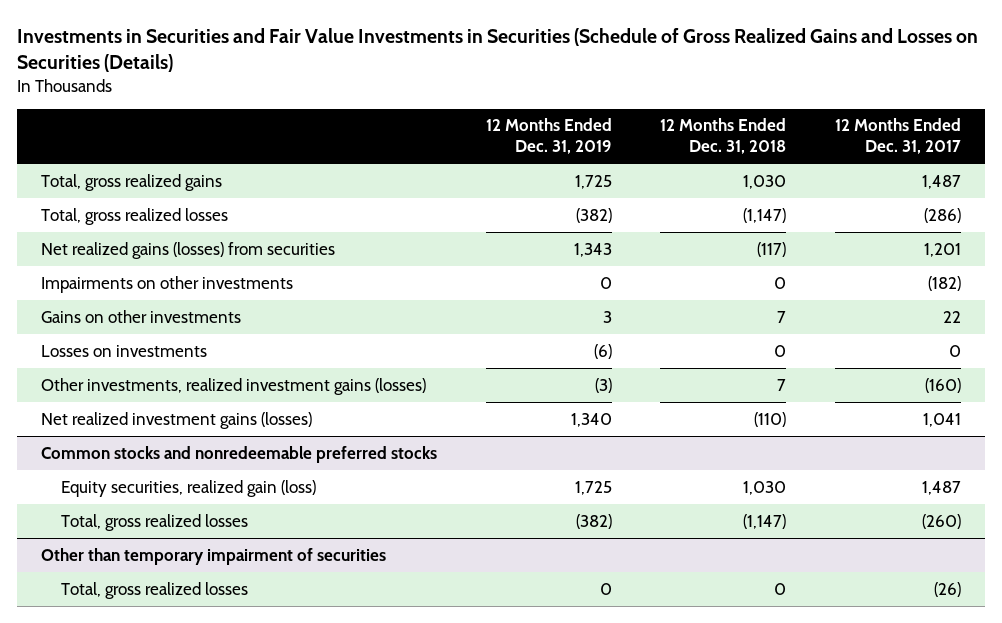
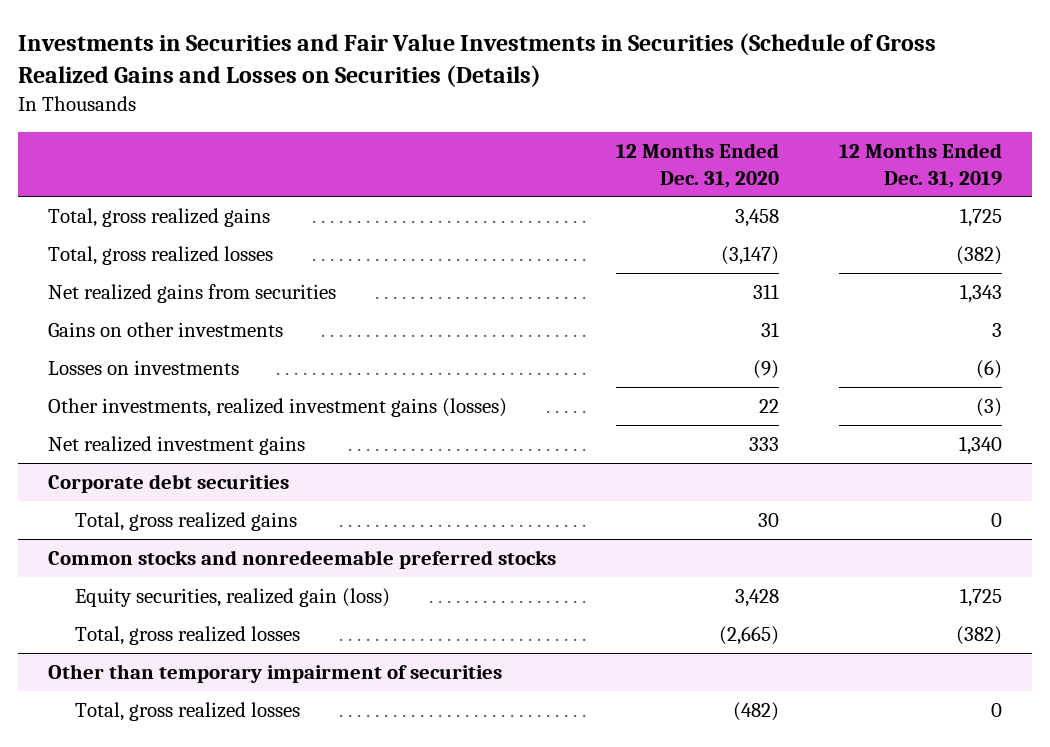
- | 12 Months Ended Dec. 31, 2019 | 12 Months Ended Dec. 31, 2018 | 12 Months Ended Dec. 31, 2017
+ | 12 Months Ended Dec. 31, 2020 | 12 Months Ended Dec. 31, 2019
- Net realized gains (losses) from securities | 1,343 | (117) | 1,201
- Impairments on other investments | 0 | 0 | (182)
+ Net realized gains from securities | 311 | 1,343
- Net realized investment gains (losses) | 1,340 | (110) | 1,041
+ Net realized investment gains | 333 | 1,340
+ Corporate debt securities
+ Total, gross realized gains | 30 | 0

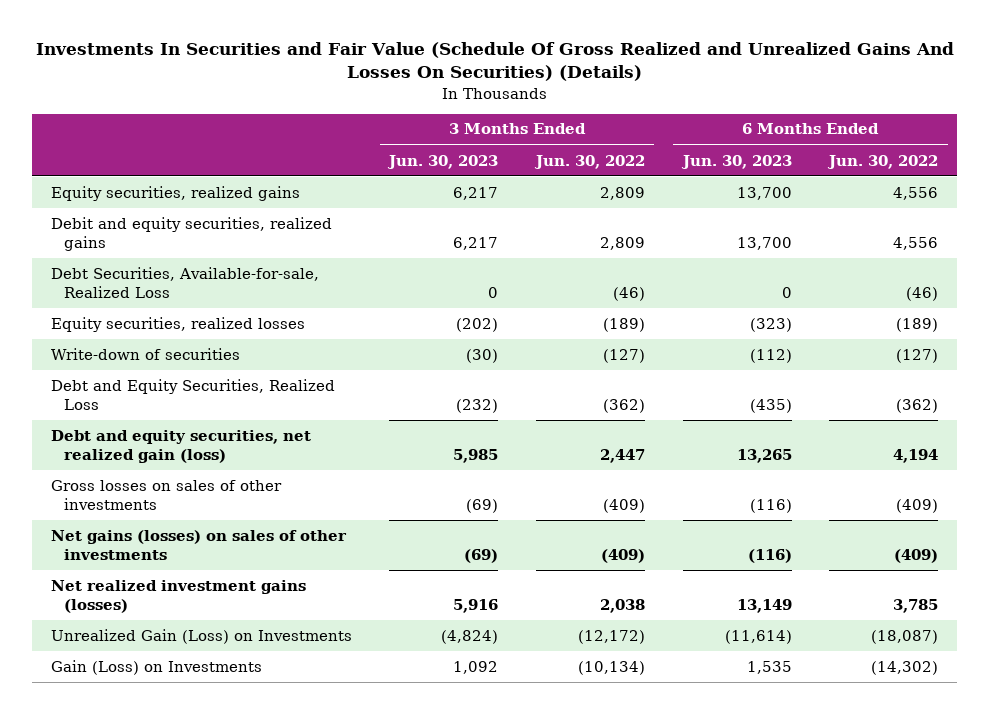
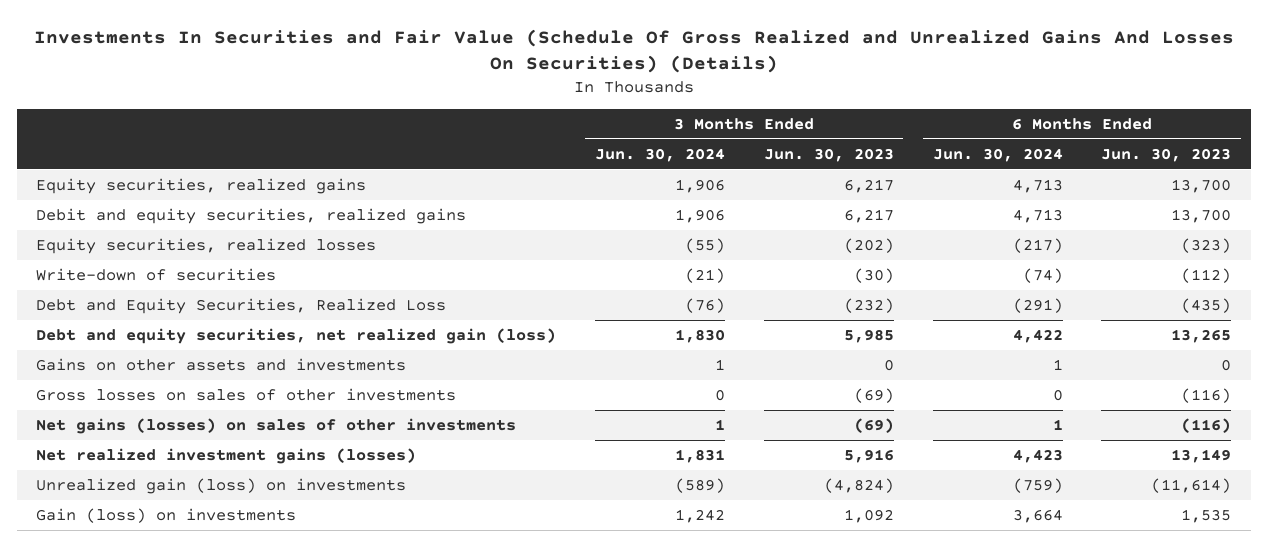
- | 3 Months Ended Jun. 30, 2023 | 3 Months Ended Jun. 30, 2022 | 6 Months Ended Jun. 30, 2023 | 6 Months Ended Jun. 30, 2022
+ | 3 Months Ended Jun. 30, 2024 | 3 Months Ended Jun. 30, 2023 | 6 Months Ended Jun. 30, 2024 | 6 Months Ended Jun. 30, 2023
- Debt Securities, Available-for-sale, Realized Loss | 0 | (46) | 0 | (46)
+ Gains on other assets and investments | 1 | 0 | 1 | 0
- Unrealized Gain (Loss) on Investments | (4,824) | (12,172) | (11,614) | (18,087)
- Gain (Loss) on Investments | 1,092 | (10,134) | 1,535 | (14,302)
+ Unrealized gain (loss) on investments | (589) | (4,824) | (759) | (11,614)
+ Gain (loss) on investments | 1,242 | 1,092 | 3,664 | 1,535

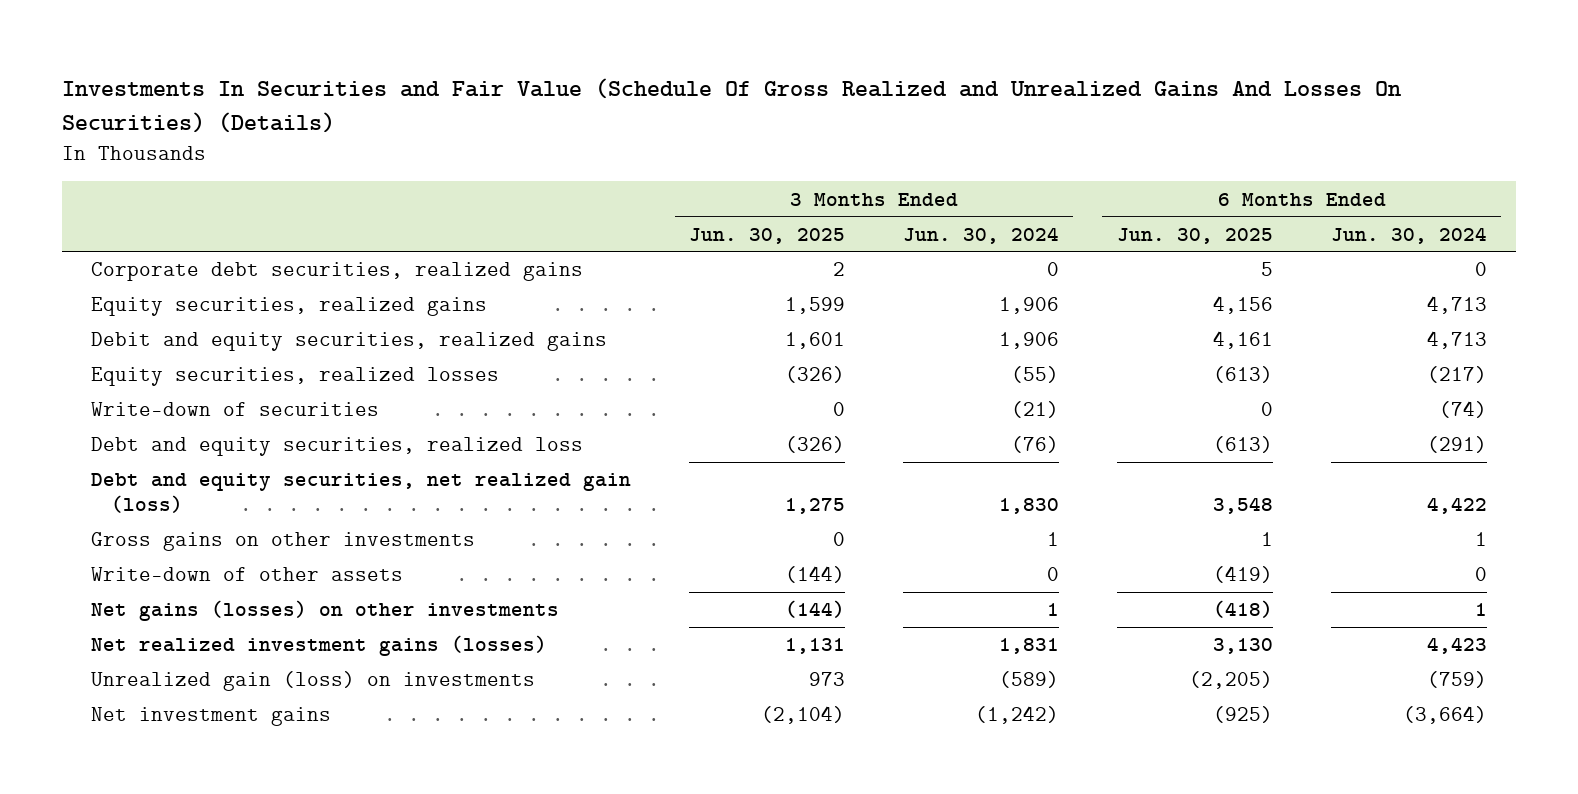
- | 3 Months Ended Jun. 30, 2024 | 3 Months Ended Jun. 30, 2023 | 6 Months Ended Jun. 30, 2024 | 6 Months Ended Jun. 30, 2023
+ | 3 Months Ended Jun. 30, 2025 | 3 Months Ended Jun. 30, 2024 | 6 Months Ended Jun. 30, 2025 | 6 Months Ended Jun. 30, 2024
+ Corporate debt securities, realized gains | 2 | 0 | 5 | 0
- Debt and Equity Securities, Realized Loss | (76) | (232) | (291) | (435)
+ Debt and equity securities, realized loss | (326) | (76) | (613) | (291)
- Gains on other assets and investments | 1 | 0 | 1 | 0
- Gross losses on sales of other investments | 0 | (69) | 0 | (116)
- Net gains (losses) on sales of other investments | 1 | (69) | 1 | (116)
+ Gross gains on other investments | 0 | 1 | 1 | 1
+ Write-down of other assets | (144) | 0 | (419) | 0
+ Net gains (losses) on other investments | (144) | 1 | (418) | 1
- Gain (loss) on investments | 1,242 | 1,092 | 3,664 | 1,535
+ Net investment gains | (2,104) | (1,242) | (925) | (3,664)

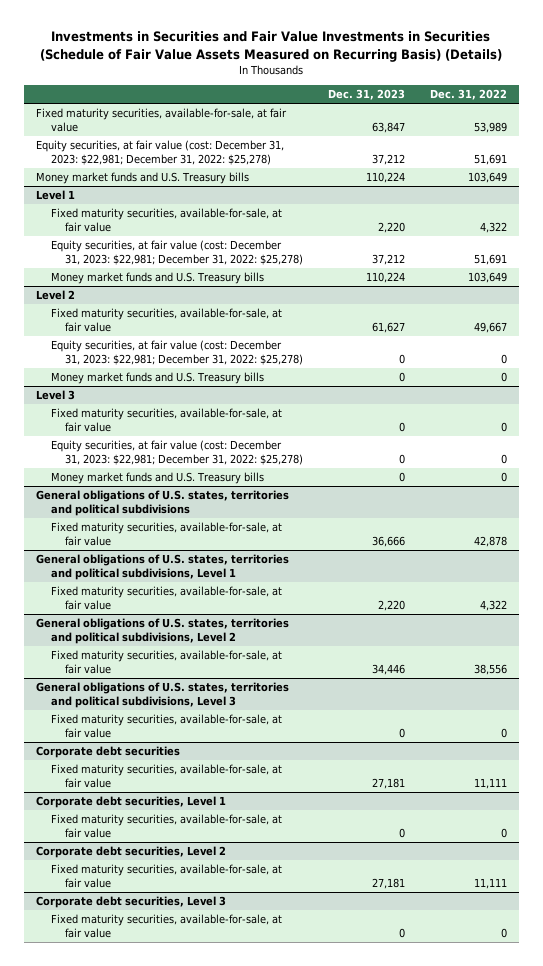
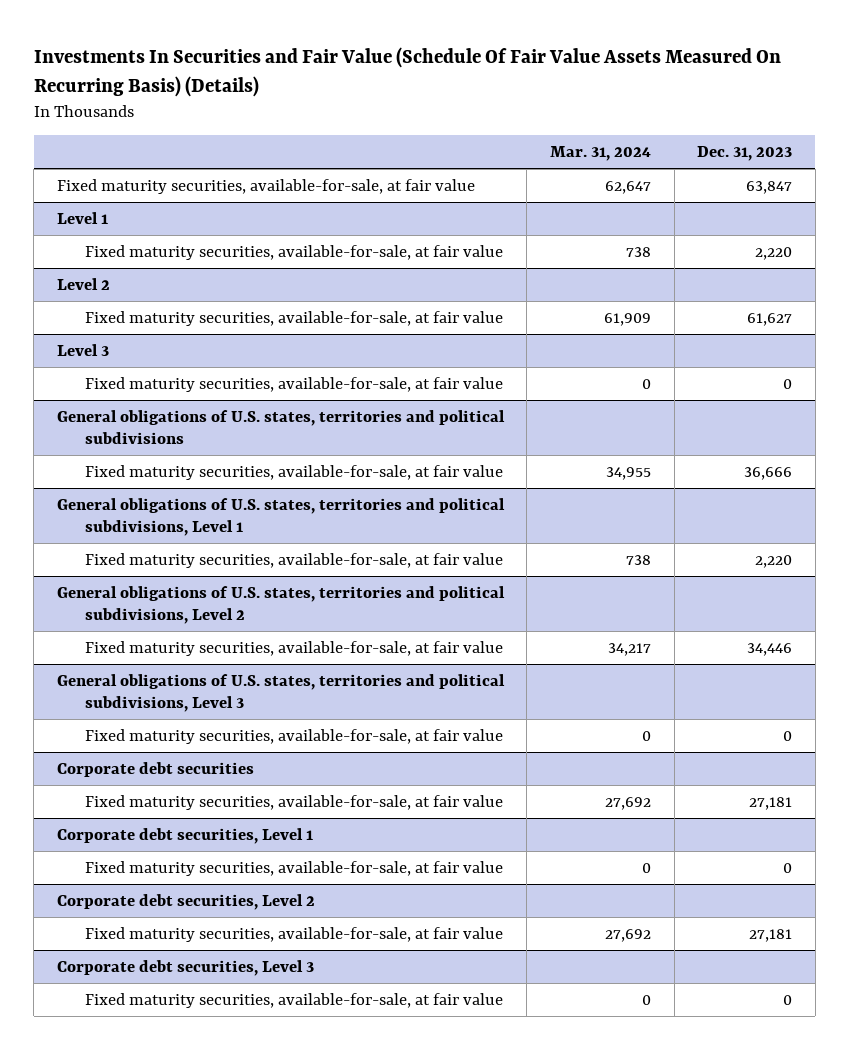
- Investments in Securities and Fair Value Investments in Securities (Schedule of Fair Value Assets Measured on Recurring Basis) (Details)
+ Investments In Securities and Fair Value (Schedule Of Fair Value Assets Measured On Recurring Basis) (Details)
- | Dec. 31, 2023 | Dec. 31, 2022
+ | Mar. 31, 2024 | Dec. 31, 2023
- Equity securities, at fair value (cost: December 31, 2023: $22,981; December 31, 2022: $25,278) | 37,212 | 51,691
- Money market funds and U.S. Treasury bills | 110,224 | 103,649
@ Level 1
- Equity securities, at fair value (cost: December 31, 2023: $22,981; December 31, 2022: $25,278) | 37,212 | 51,691
- Money market funds and U.S. Treasury bills | 110,224 | 103,649
@ Level 2
- Equity securities, at fair value (cost: December 31, 2023: $22,981; December 31, 2022: $25,278) | 0 | 0
- Money market funds and U.S. Treasury bills | 0 | 0
@ Level 3
- Equity securities, at fair value (cost: December 31, 2023: $22,981; December 31, 2022: $25,278) | 0 | 0
- Money market funds and U.S. Treasury bills | 0 | 0

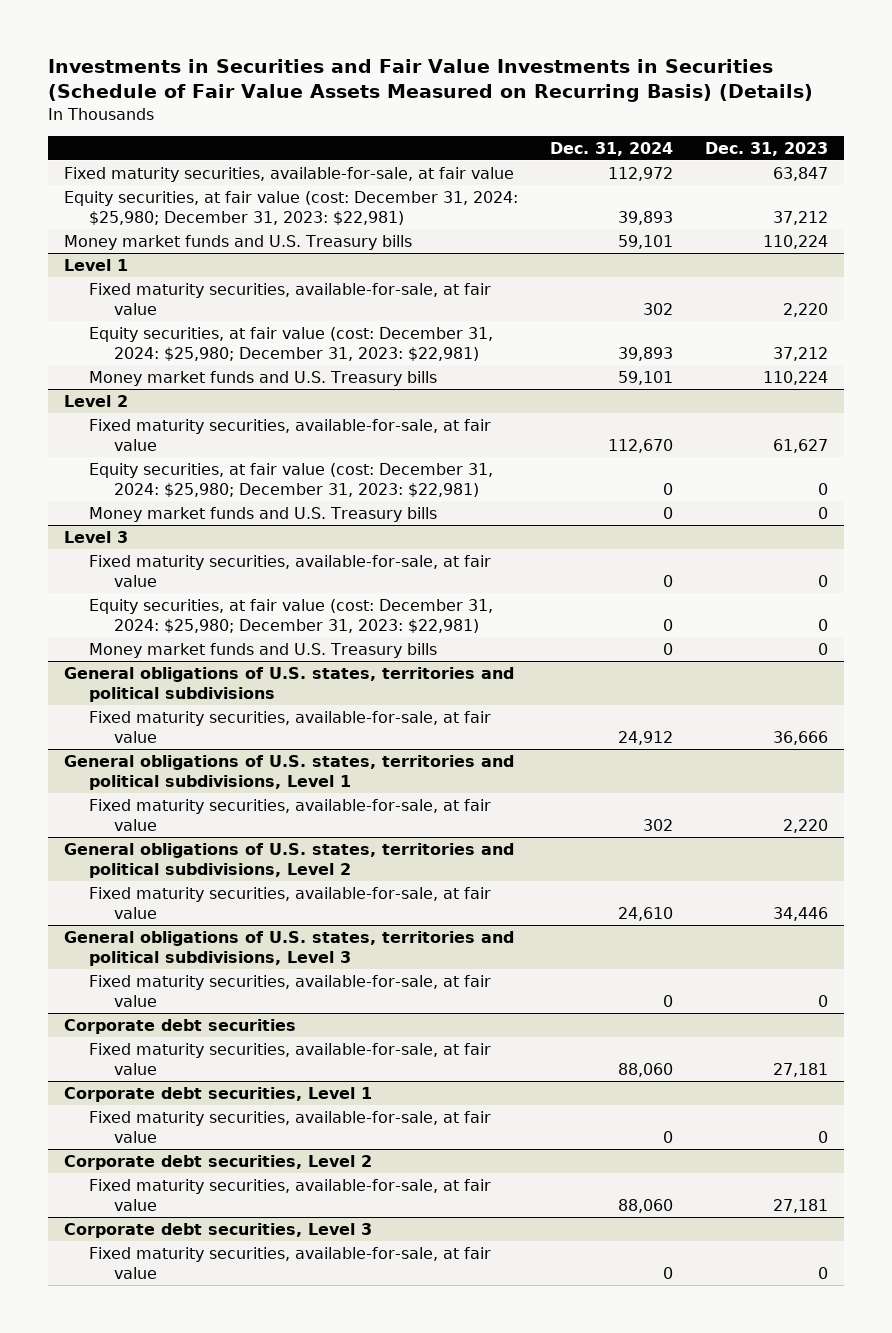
- Investments In Securities and Fair Value (Schedule Of Fair Value Assets Measured On Recurring Basis) (Details)
+ Investments in Securities and Fair Value Investments in Securities (Schedule of Fair Value Assets Measured on Recurring Basis) (Details)
- | Mar. 31, 2024 | Dec. 31, 2023
+ | Dec. 31, 2024 | Dec. 31, 2023
+ Equity securities, at fair value (cost: December 31, 2024: $25,980; December 31, 2023: $22,981) | 39,893 | 37,212
+ Money market funds and U.S. Treasury bills | 59,101 | 110,224
@ Level 1
+ Equity securities, at fair value (cost: December 31, 2024: $25,980; December 31, 2023: $22,981) | 39,893 | 37,212
+ Money market funds and U.S. Treasury bills | 59,101 | 110,224
@ Level 2
+ Equity securities, at fair value (cost: December 31, 2024: $25,980; December 31, 2023: $22,981) | 0 | 0
+ Money market funds and U.S. Treasury bills | 0 | 0
@ Level 3
+ Equity securities, at fair value (cost: December 31, 2024: $25,980; December 31, 2023: $22,981) | 0 | 0
+ Money market funds and U.S. Treasury bills | 0 | 0

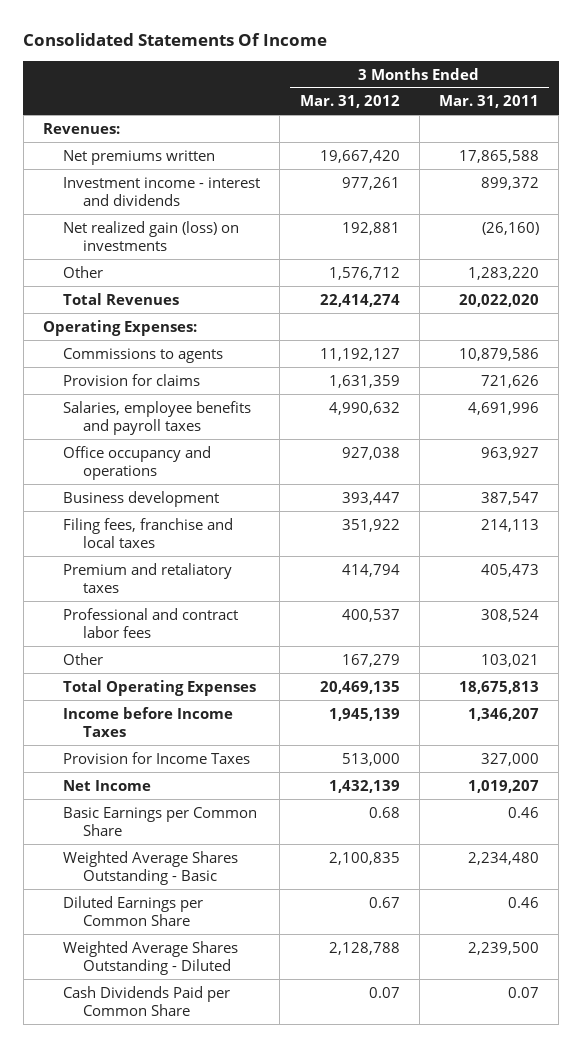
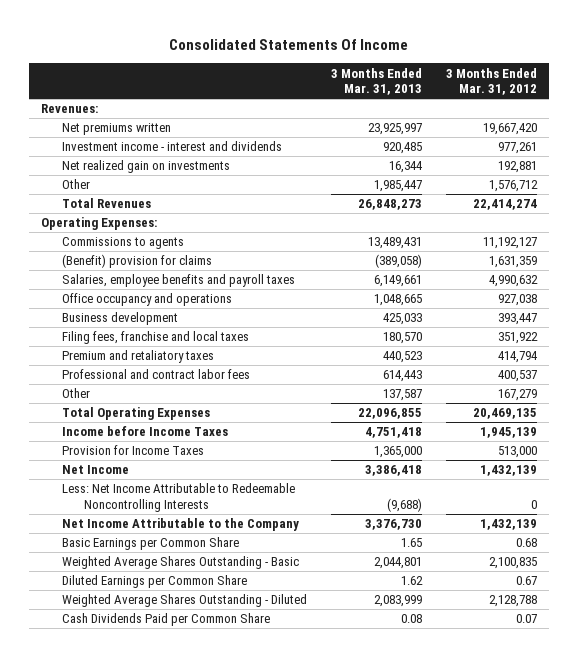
- | 3 Months Ended Mar. 31, 2012 | 3 Months Ended Mar. 31, 2011
+ | 3 Months Ended Mar. 31, 2013 | 3 Months Ended Mar. 31, 2012
- Net realized gain (loss) on investments | 192,881 | (26,160)
+ Net realized gain on investments | 16,344 | 192,881
- Provision for claims | 1,631,359 | 721,626
+ (Benefit) provision for claims | (389,058) | 1,631,359
+ Less: Net Income Attributable to Redeemable Noncontrolling Interests | (9,688) | 0
+ Net Income Attributable to the Company | 3,376,730 | 1,432,139

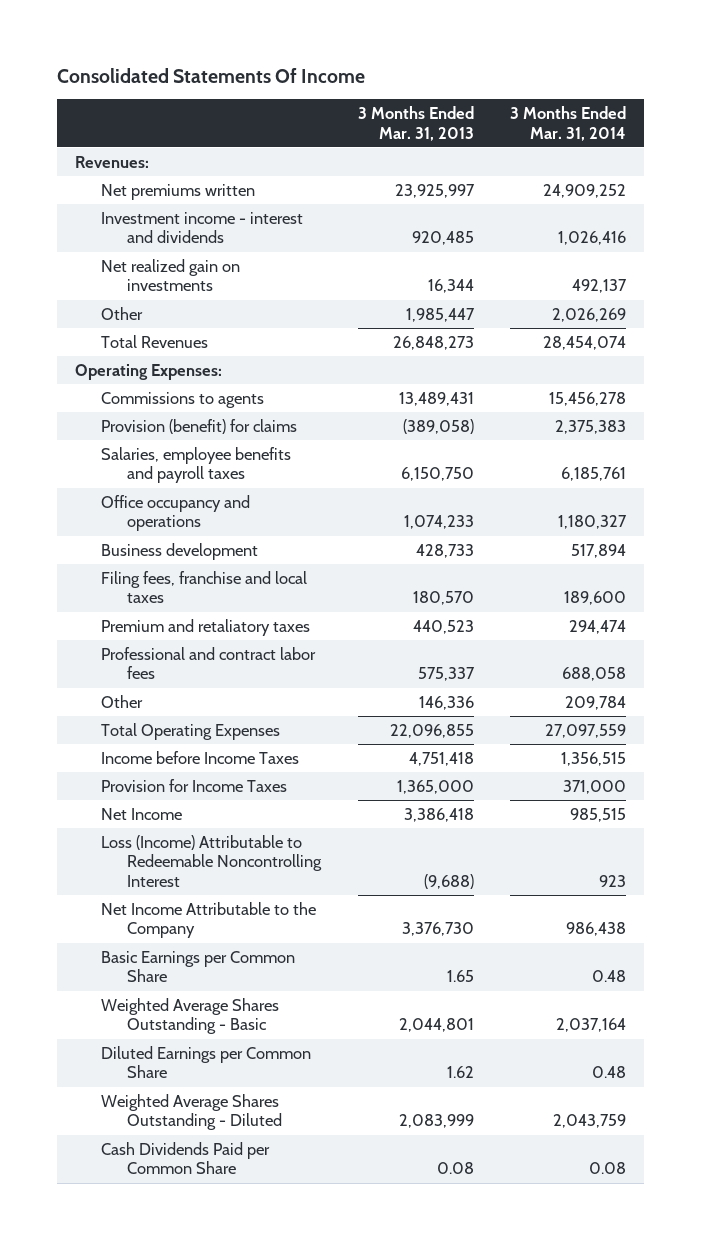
- | 3 Months Ended Mar. 31, 2013 | 3 Months Ended Mar. 31, 2012
+ | 3 Months Ended Mar. 31, 2013 | 3 Months Ended Mar. 31, 2014
- (Benefit) provision for claims | (389,058) | 1,631,359
- Salaries, employee benefits and payroll taxes | 6,149,661 | 4,990,632
- Office occupancy and operations | 1,048,665 | 927,038
- Business development | 425,033 | 393,447
+ Provision (benefit) for claims | (389,058) | 2,375,383
+ Salaries, employee benefits and payroll taxes | 6,150,750 | 6,185,761
+ Office occupancy and operations | 1,074,233 | 1,180,327
+ Business development | 428,733 | 517,894
- Professional and contract labor fees | 614,443 | 400,537
- Other | 137,587 | 167,279
+ Professional and contract labor fees | 575,337 | 688,058
+ Other | 146,336 | 209,784
- Less: Net Income Attributable to Redeemable Noncontrolling Interests | (9,688) | 0
+ Loss (Income) Attributable to Redeemable Noncontrolling Interest | (9,688) | 923

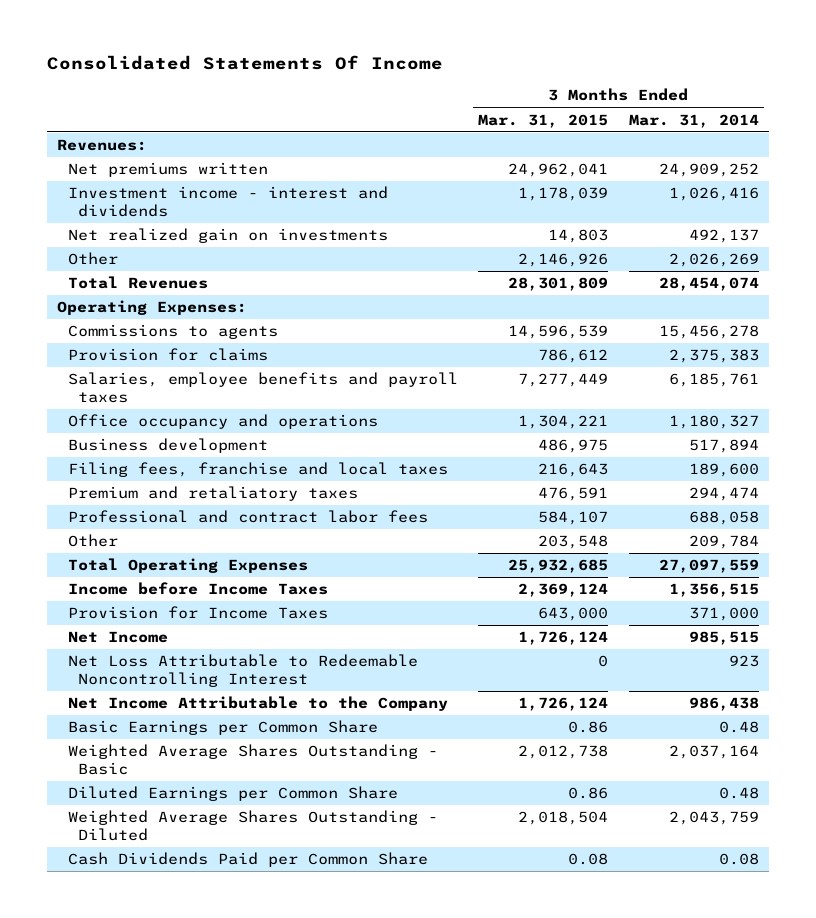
- | 3 Months Ended Mar. 31, 2013 | 3 Months Ended Mar. 31, 2014
+ | 3 Months Ended Mar. 31, 2015 | 3 Months Ended Mar. 31, 2014
- Provision (benefit) for claims | (389,058) | 2,375,383
+ Provision for claims | 786,612 | 2,375,383
- Loss (Income) Attributable to Redeemable Noncontrolling Interest | (9,688) | 923
+ Net Loss Attributable to Redeemable Noncontrolling Interest | 0 | 923

